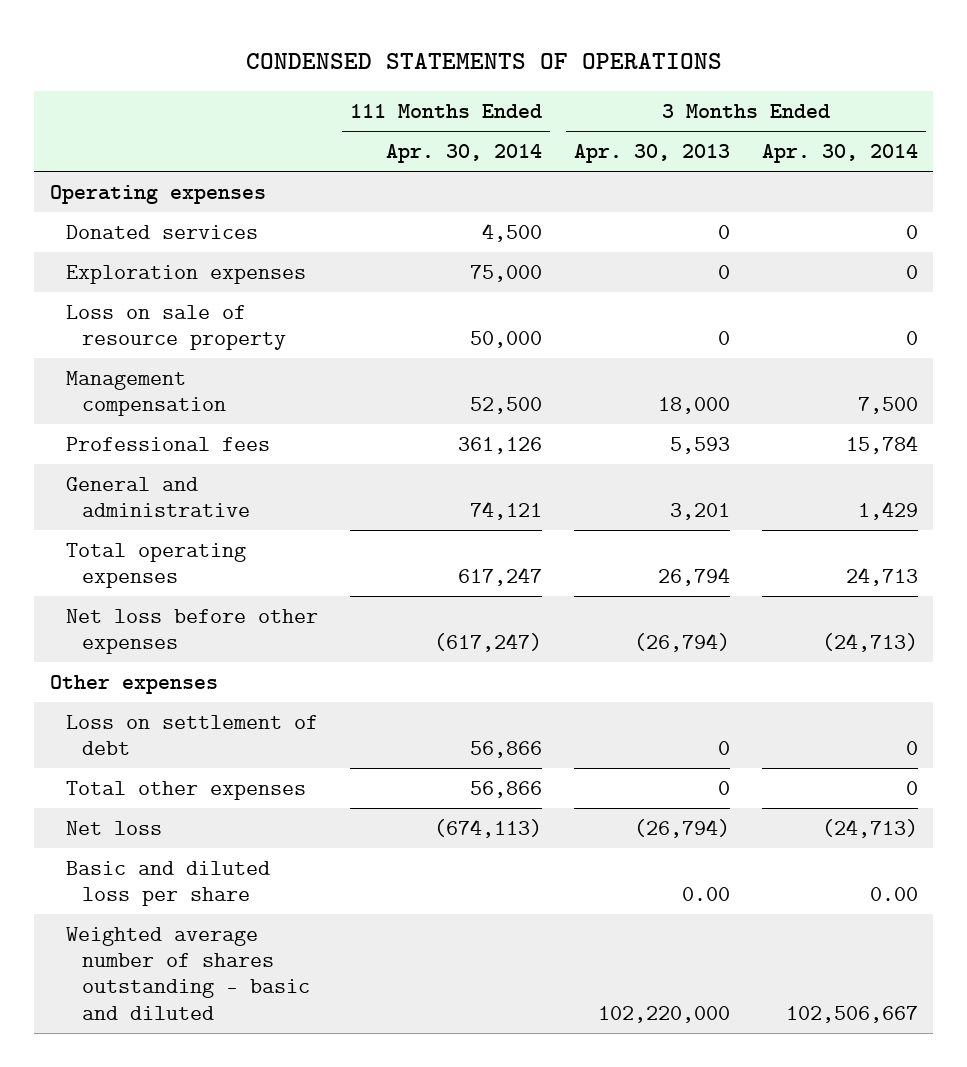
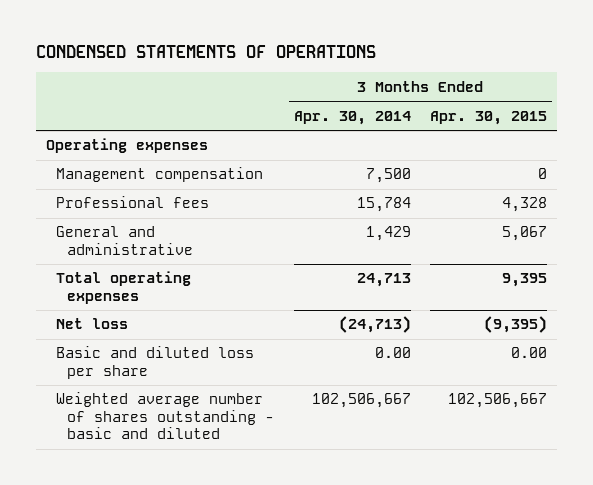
- | 111 Months Ended Apr. 30, 2014 | 3 Months Ended Apr. 30, 2013 | 3 Months Ended Apr. 30, 2014
+ | 3 Months Ended Apr. 30, 2014 | 3 Months Ended Apr. 30, 2015
- Donated services | 4,500 | 0 | 0
- Exploration expenses | 75,000 | 0 | 0
- Loss on sale of resource property | 50,000 | 0 | 0
- Net loss before other expenses | (617,247) | (26,794) | (24,713)
- Other expenses
- Loss on settlement of debt | 56,866 | 0 | 0
- Total other expenses | 56,866 | 0 | 0

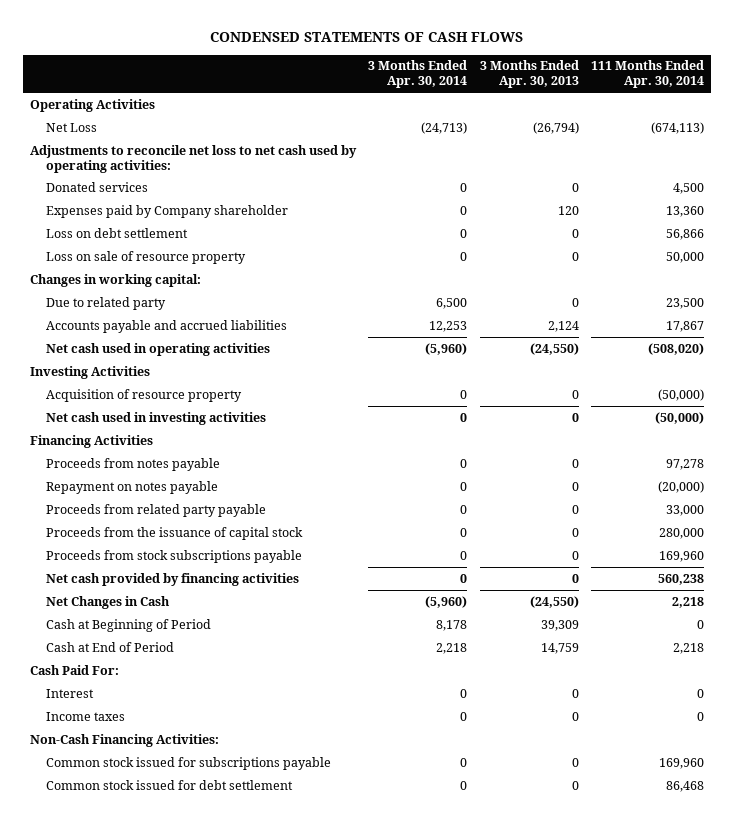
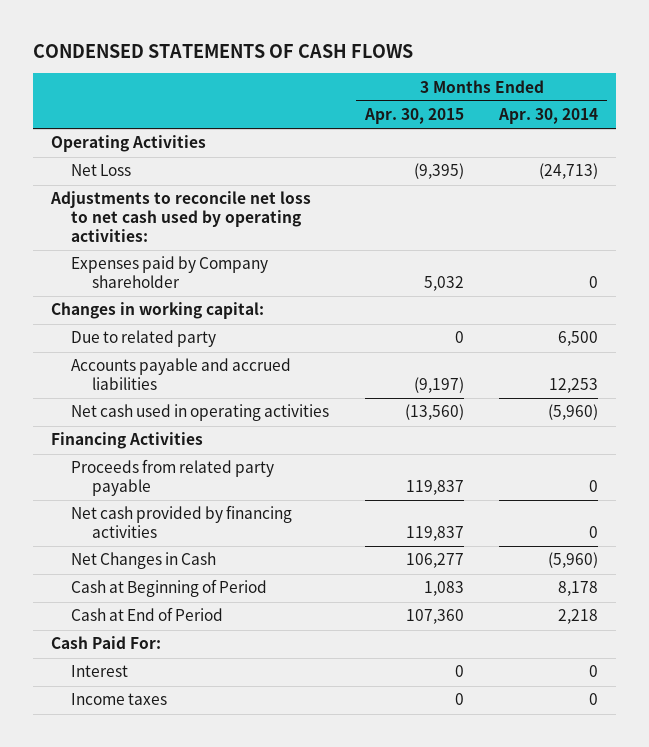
- | 3 Months Ended Apr. 30, 2014 | 3 Months Ended Apr. 30, 2013 | 111 Months Ended Apr. 30, 2014
+ | 3 Months Ended Apr. 30, 2015 | 3 Months Ended Apr. 30, 2014
- Donated services | 0 | 0 | 4,500
- Loss on debt settlement | 0 | 0 | 56,866
- Loss on sale of resource property | 0 | 0 | 50,000
- Investing Activities
- Acquisition of resource property | 0 | 0 | (50,000)
- Net cash used in investing activities | 0 | 0 | (50,000)
- Proceeds from notes payable | 0 | 0 | 97,278
- Repayment on notes payable | 0 | 0 | (20,000)
- Proceeds from the issuance of capital stock | 0 | 0 | 280,000
- Proceeds from stock subscriptions payable | 0 | 0 | 169,960
- Non-Cash Financing Activities:
- Common stock issued for subscriptions payable | 0 | 0 | 169,960
- Common stock issued for debt settlement | 0 | 0 | 86,468

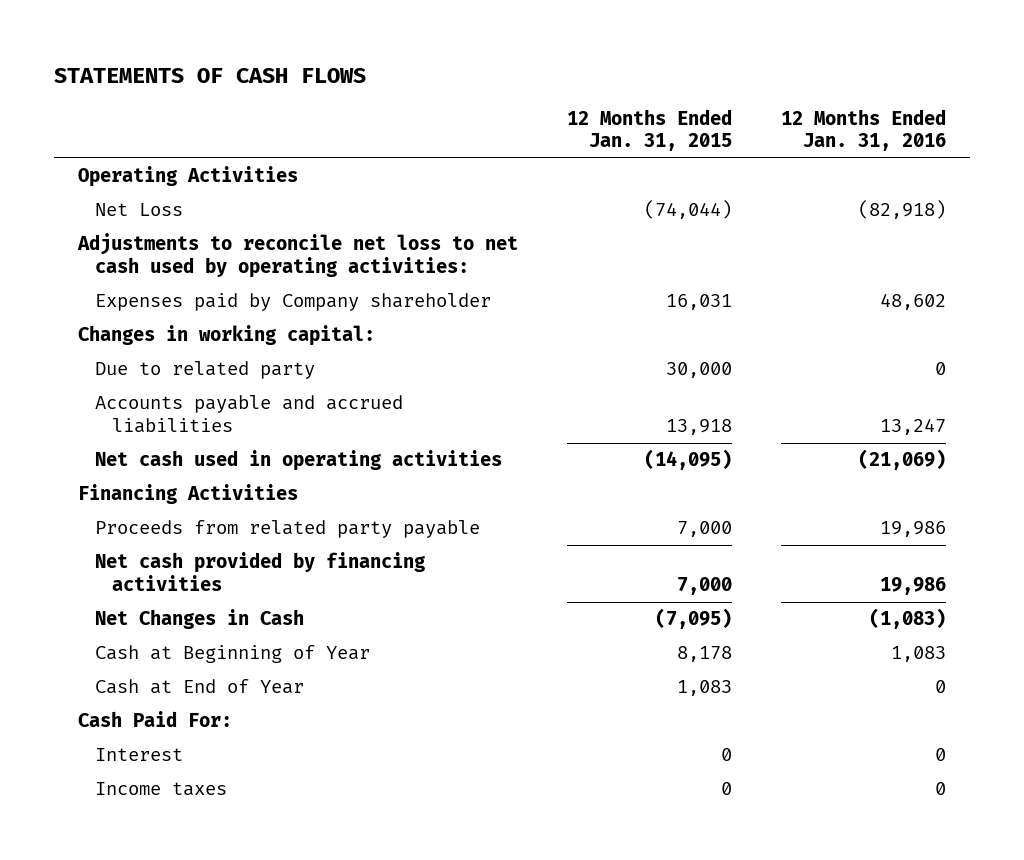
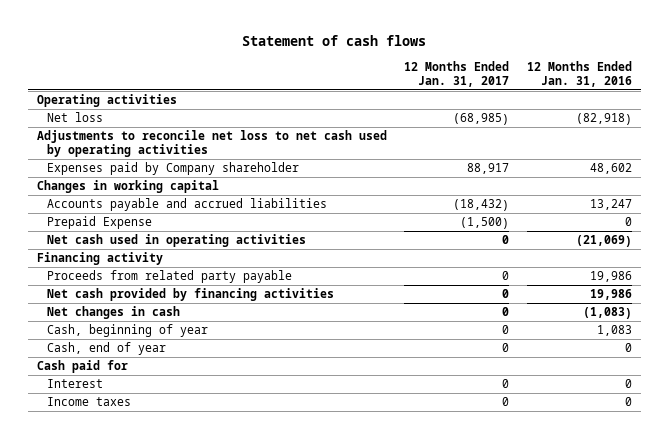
- STATEMENTS OF CASH FLOWS
+ Statement of cash flows
- | 12 Months Ended Jan. 31, 2015 | 12 Months Ended Jan. 31, 2016
+ | 12 Months Ended Jan. 31, 2017 | 12 Months Ended Jan. 31, 2016
- Operating Activities
- Net Loss | (74,044) | (82,918)
- Adjustments to reconcile net loss to net cash used by operating activities:
+ Operating activities
+ Net loss | (68,985) | (82,918)
+ Adjustments to reconcile net loss to net cash used by operating activities
- Changes in working capital:
- Due to related party | 30,000 | 0
+ Changes in working capital
+ Prepaid Expense | (1,500) | 0
- Financing Activities
+ Financing activity
- Net Changes in Cash | (7,095) | (1,083)
- Cash at Beginning of Year | 8,178 | 1,083
- Cash at End of Year | 1,083 | 0
- Cash Paid For:
+ Net changes in cash | 0 | (1,083)
+ Cash, beginning of year | 0 | 1,083
+ Cash, end of year | 0 | 0
+ Cash paid for

